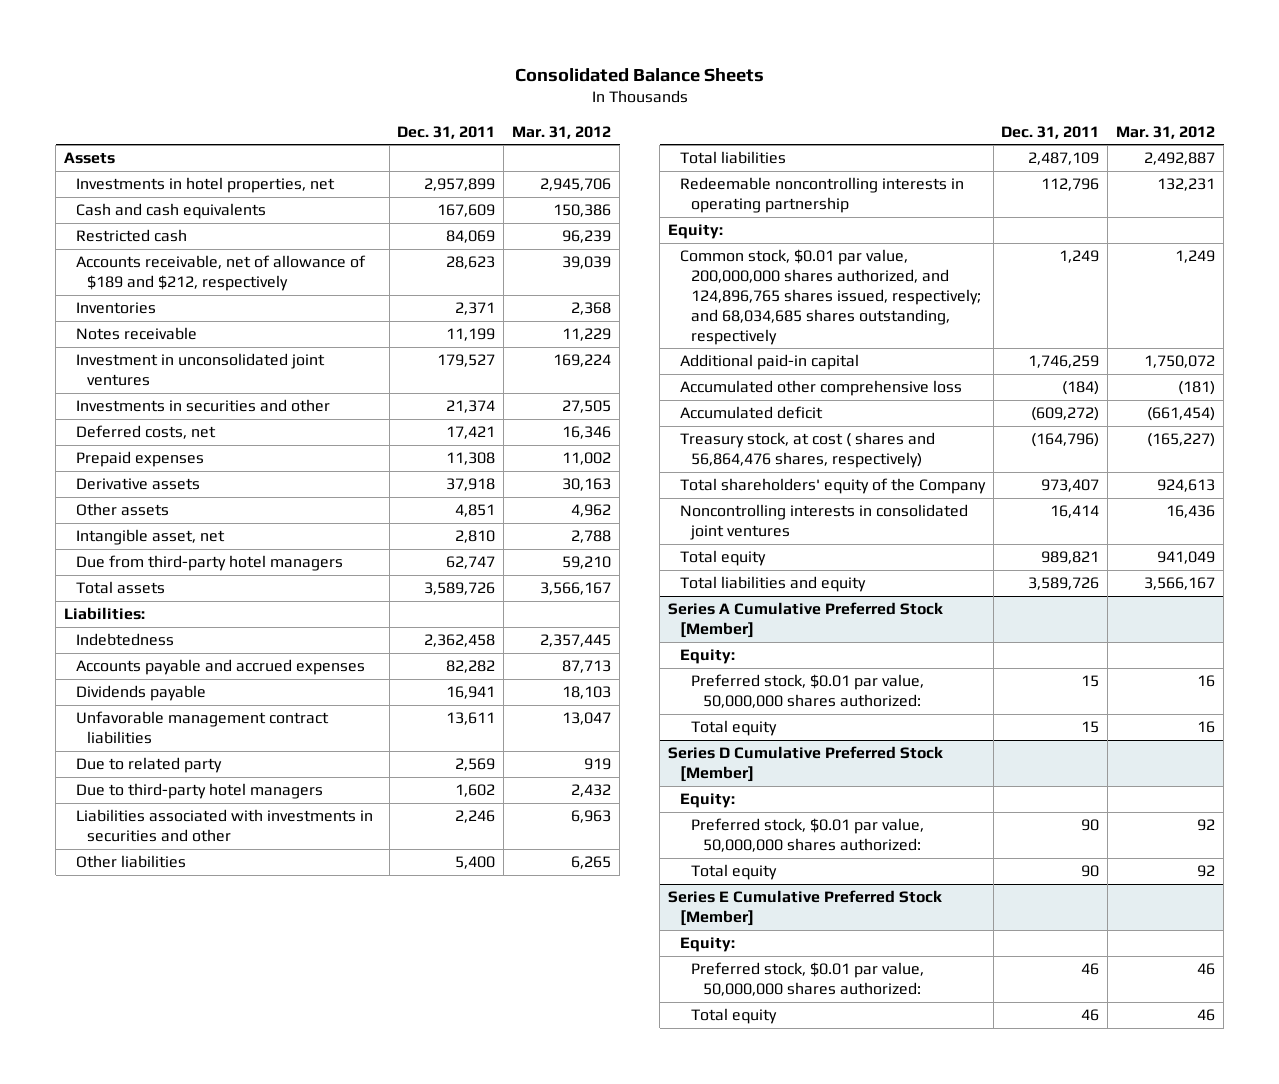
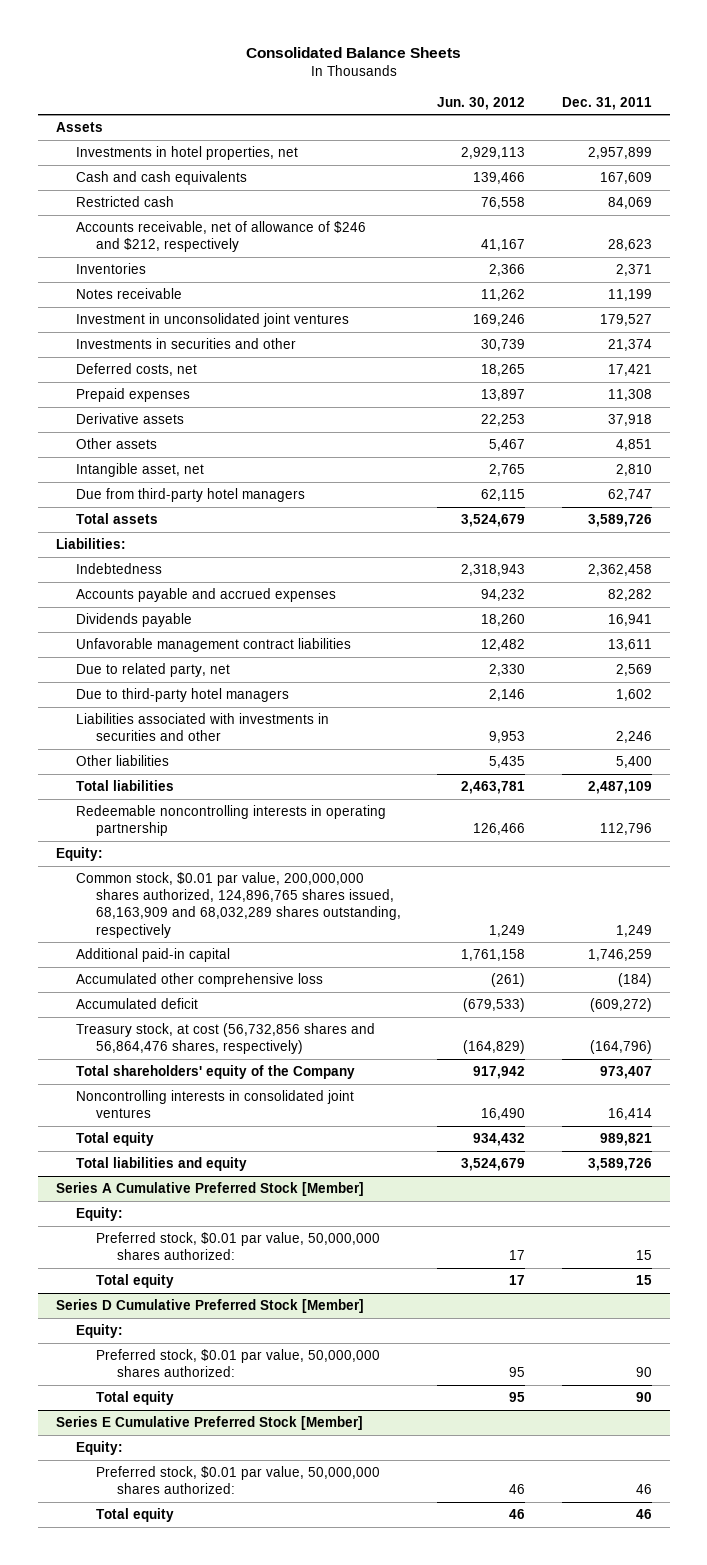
- | Dec. 31, 2011 | Mar. 31, 2012
+ | Jun. 30, 2012 | Dec. 31, 2011
- Accounts receivable, net of allowance of $189 and $212, respectively | 28,623 | 39,039
+ Accounts receivable, net of allowance of $246 and $212, respectively | 41,167 | 28,623
- Due to related party | 2,569 | 919
+ Due to related party, net | 2,330 | 2,569
- Common stock, $0.01 par value, 200,000,000 shares authorized, and 124,896,765 shares issued, respectively; and 68,034,685 shares outstanding, respectively | 1,249 | 1,249
+ Common stock, $0.01 par value, 200,000,000 shares authorized, 124,896,765 shares issued, 68,163,909 and 68,032,289 shares outstanding, respectively | 1,249 | 1,249
- Treasury stock, at cost ( shares and 56,864,476 shares, respectively) | (164,796) | (165,227)
+ Treasury stock, at cost (56,732,856 shares and 56,864,476 shares, respectively) | (164,829) | (164,796)

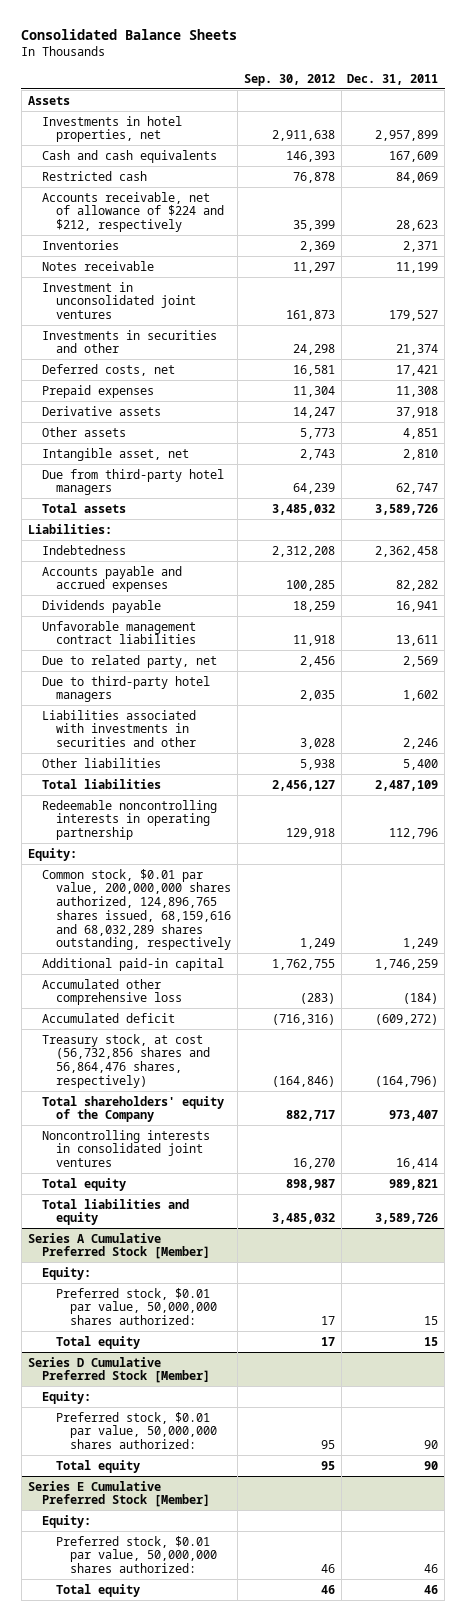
- | Jun. 30, 2012 | Dec. 31, 2011
+ | Sep. 30, 2012 | Dec. 31, 2011
- Accounts receivable, net of allowance of $246 and $212, respectively | 41,167 | 28,623
+ Accounts receivable, net of allowance of $224 and $212, respectively | 35,399 | 28,623
- Common stock, $0.01 par value, 200,000,000 shares authorized, 124,896,765 shares issued, 68,163,909 and 68,032,289 shares outstanding, respectively | 1,249 | 1,249
+ Common stock, $0.01 par value, 200,000,000 shares authorized, 124,896,765 shares issued, 68,159,616 and 68,032,289 shares outstanding, respectively | 1,249 | 1,249

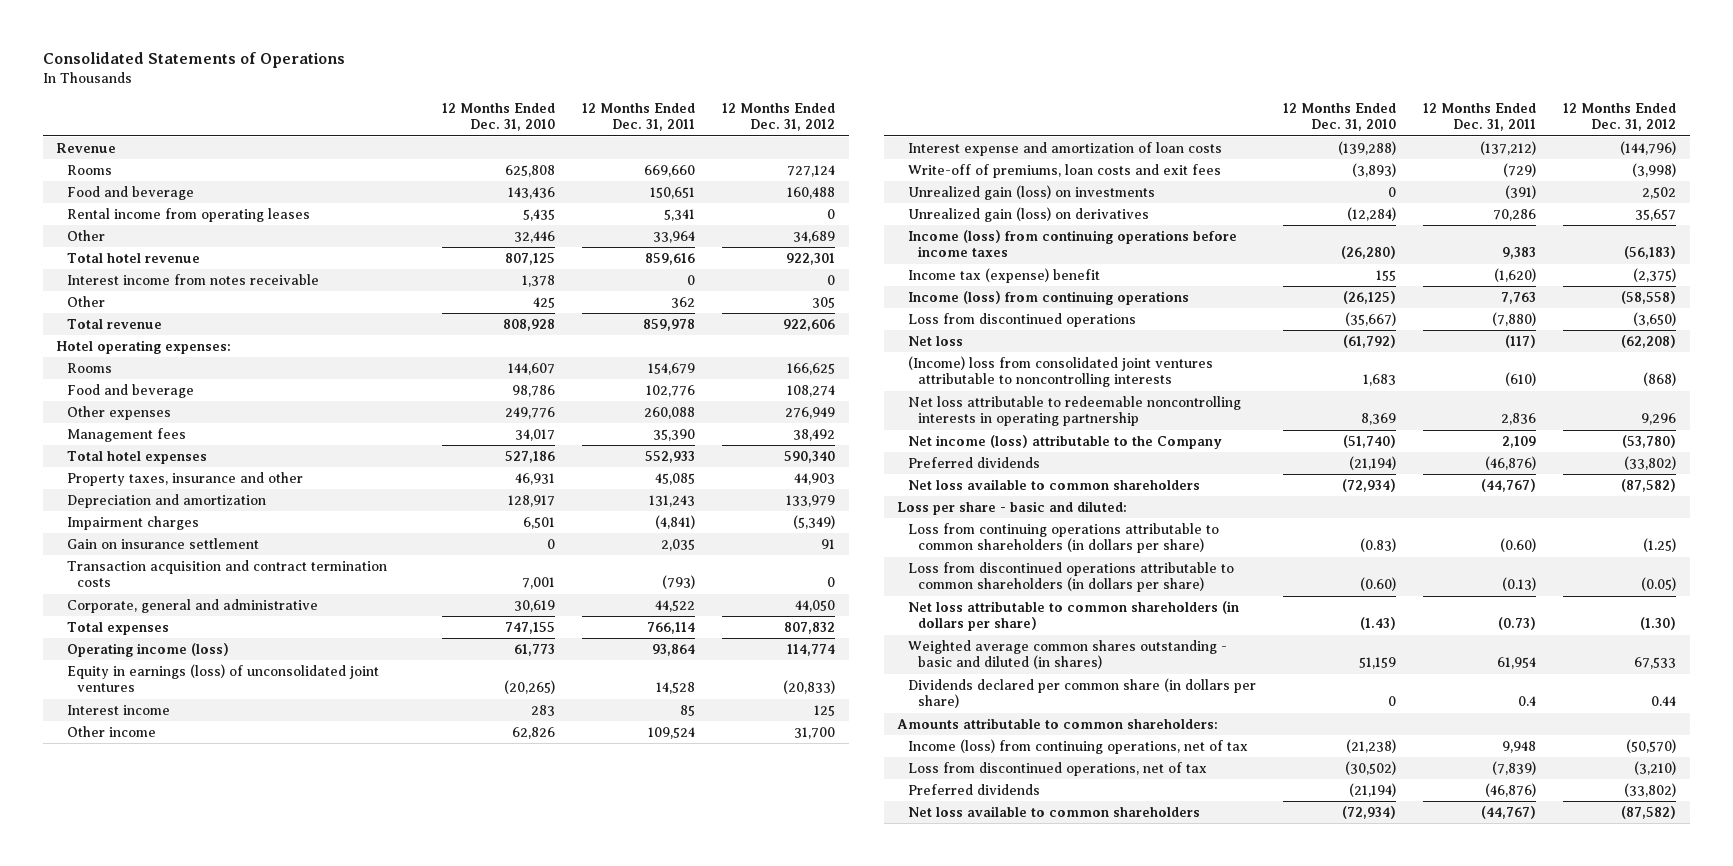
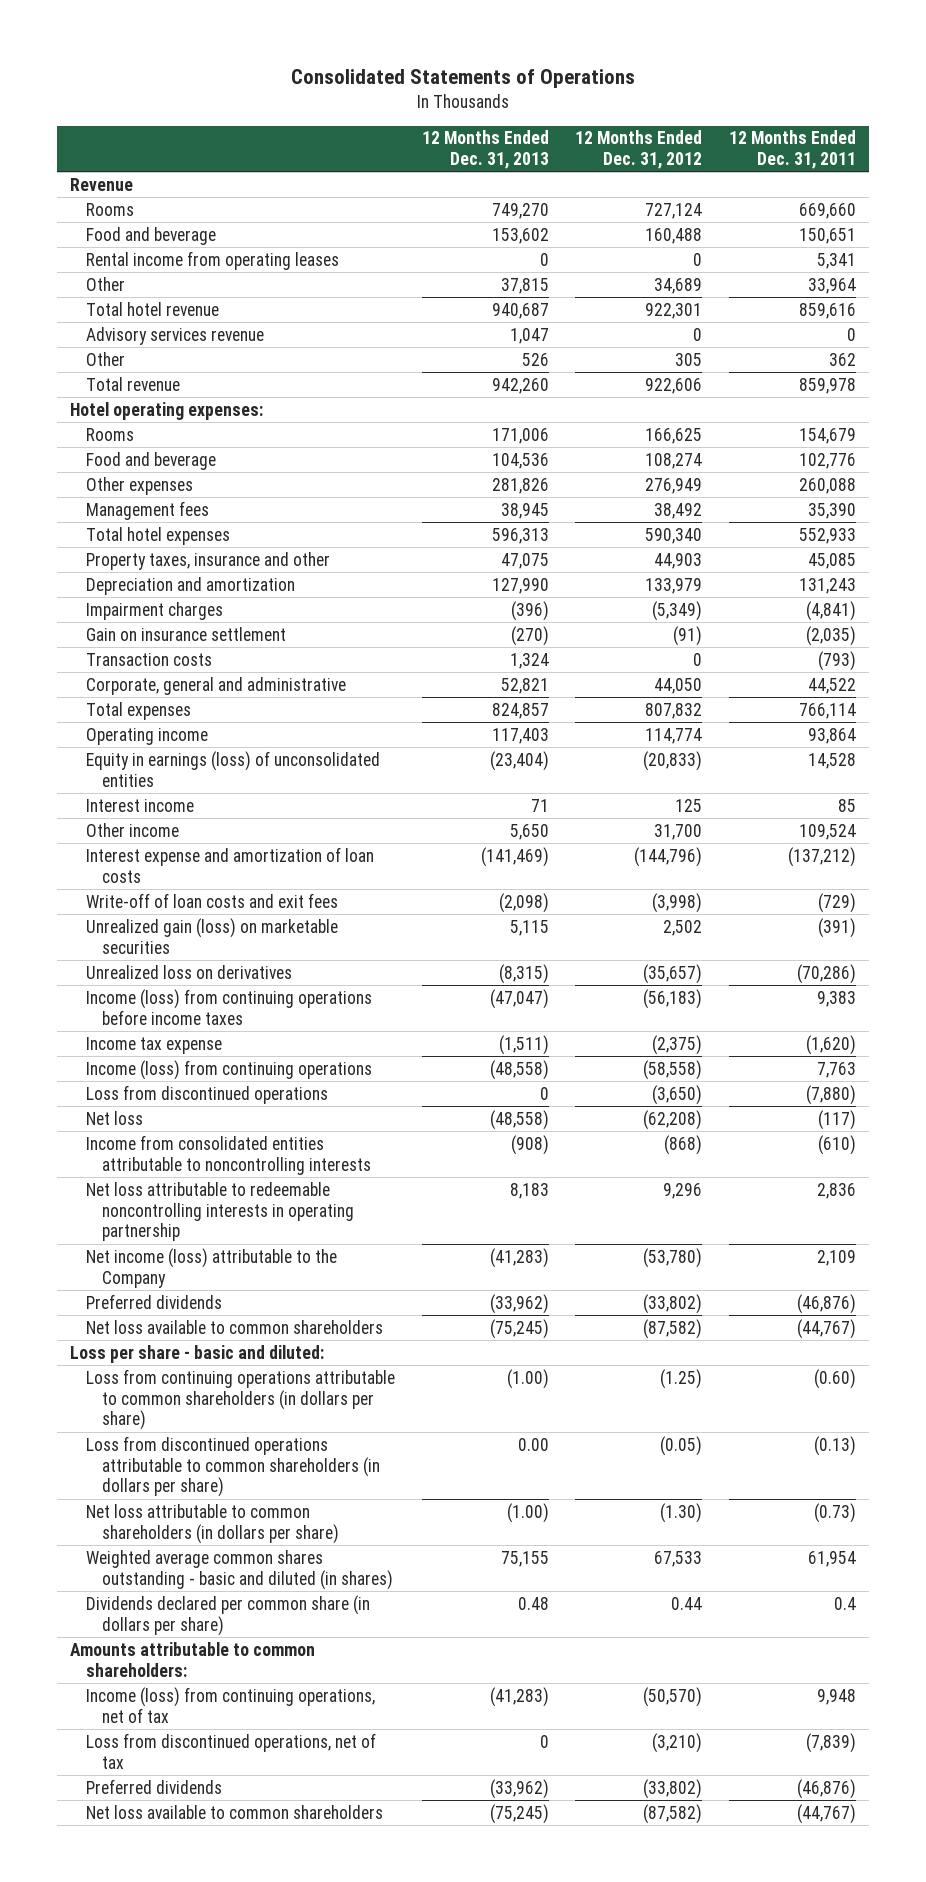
- | 12 Months Ended Dec. 31, 2010 | 12 Months Ended Dec. 31, 2011 | 12 Months Ended Dec. 31, 2012
+ | 12 Months Ended Dec. 31, 2013 | 12 Months Ended Dec. 31, 2012 | 12 Months Ended Dec. 31, 2011
- Interest income from notes receivable | 1,378 | 0 | 0
+ Advisory services revenue | 1,047 | 0 | 0
- Gain on insurance settlement | 0 | 2,035 | 91
- Transaction acquisition and contract termination costs | 7,001 | (793) | 0
+ Gain on insurance settlement | (270) | (91) | (2,035)
+ Transaction costs | 1,324 | 0 | (793)
- Operating income (loss) | 61,773 | 93,864 | 114,774
- Equity in earnings (loss) of unconsolidated joint ventures | (20,265) | 14,528 | (20,833)
+ Operating income | 117,403 | 114,774 | 93,864
+ Equity in earnings (loss) of unconsolidated entities | (23,404) | (20,833) | 14,528
- Write-off of premiums, loan costs and exit fees | (3,893) | (729) | (3,998)
- Unrealized gain (loss) on investments | 0 | (391) | 2,502
- Unrealized gain (loss) on derivatives | (12,284) | 70,286 | 35,657
+ Write-off of loan costs and exit fees | (2,098) | (3,998) | (729)
+ Unrealized gain (loss) on marketable securities | 5,115 | 2,502 | (391)
+ Unrealized loss on derivatives | (8,315) | (35,657) | (70,286)
- Income tax (expense) benefit | 155 | (1,620) | (2,375)
+ Income tax expense | (1,511) | (2,375) | (1,620)
- (Income) loss from consolidated joint ventures attributable to noncontrolling interests | 1,683 | (610) | (868)
+ Income from consolidated entities attributable to noncontrolling interests | (908) | (868) | (610)

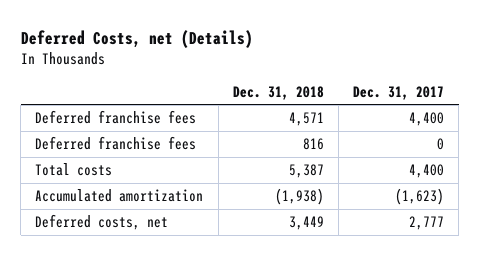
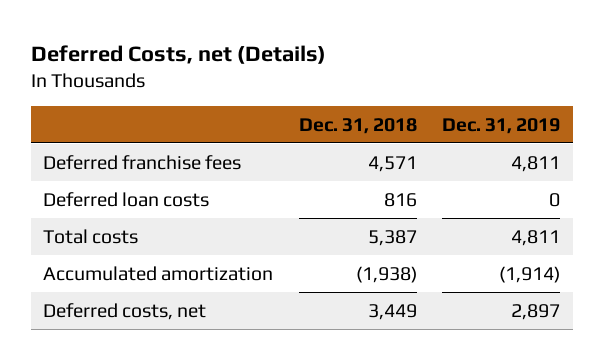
- | Dec. 31, 2018 | Dec. 31, 2017
+ | Dec. 31, 2018 | Dec. 31, 2019
- Deferred franchise fees | 816 | 0
+ Deferred loan costs | 816 | 0

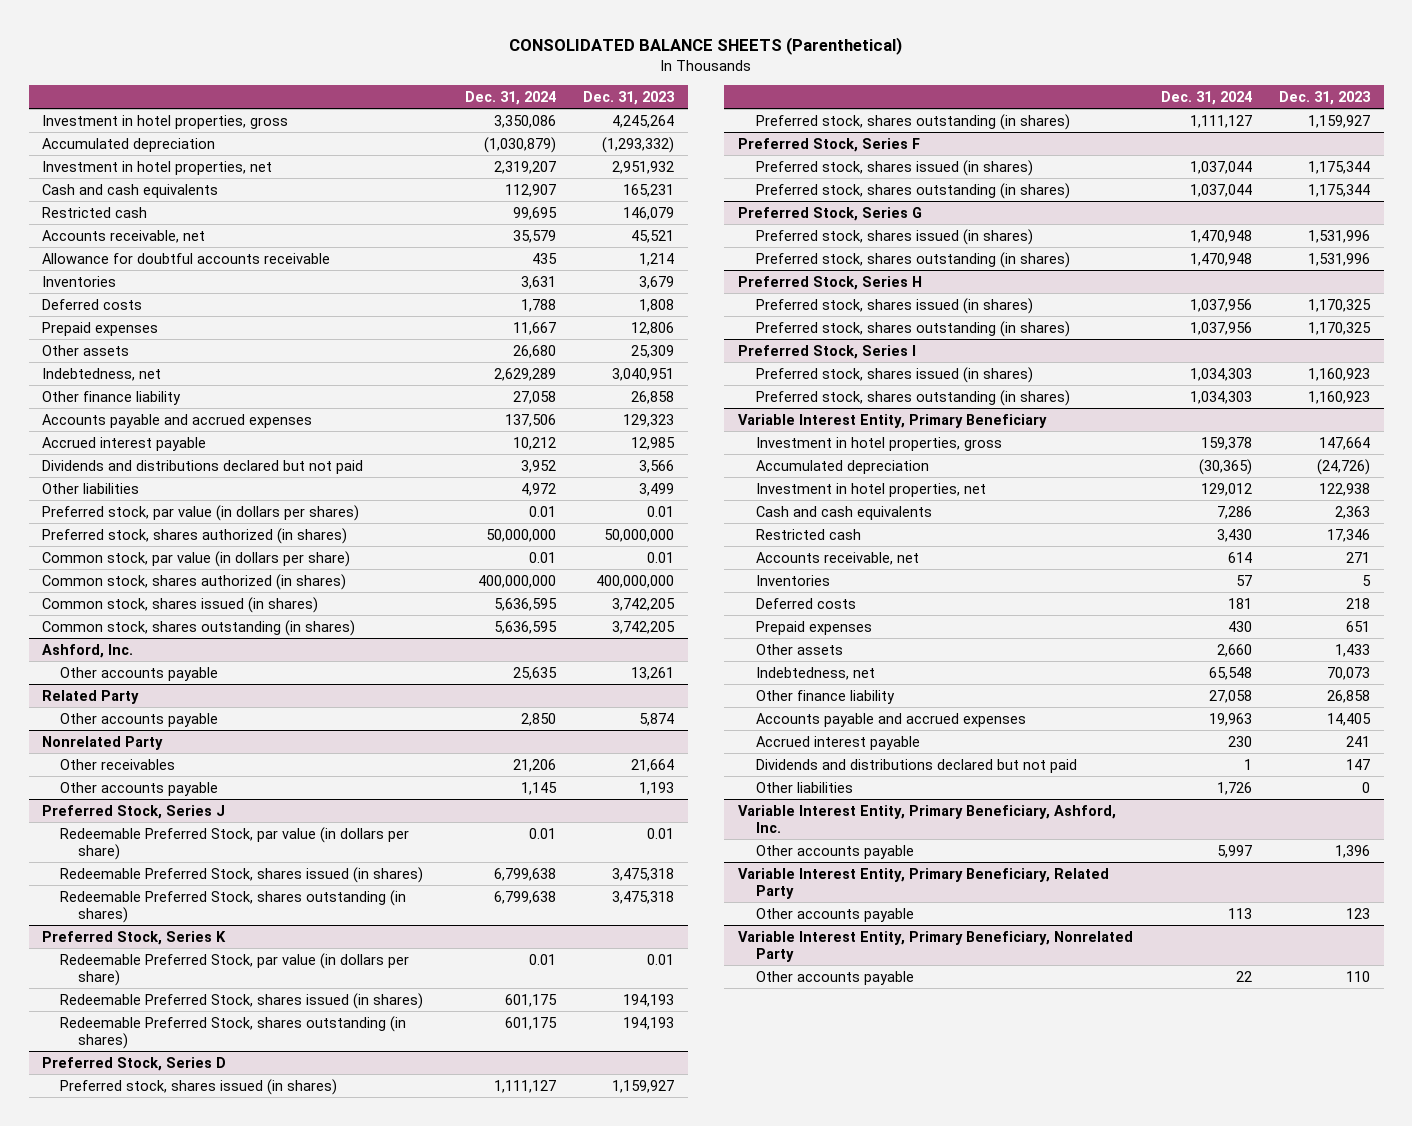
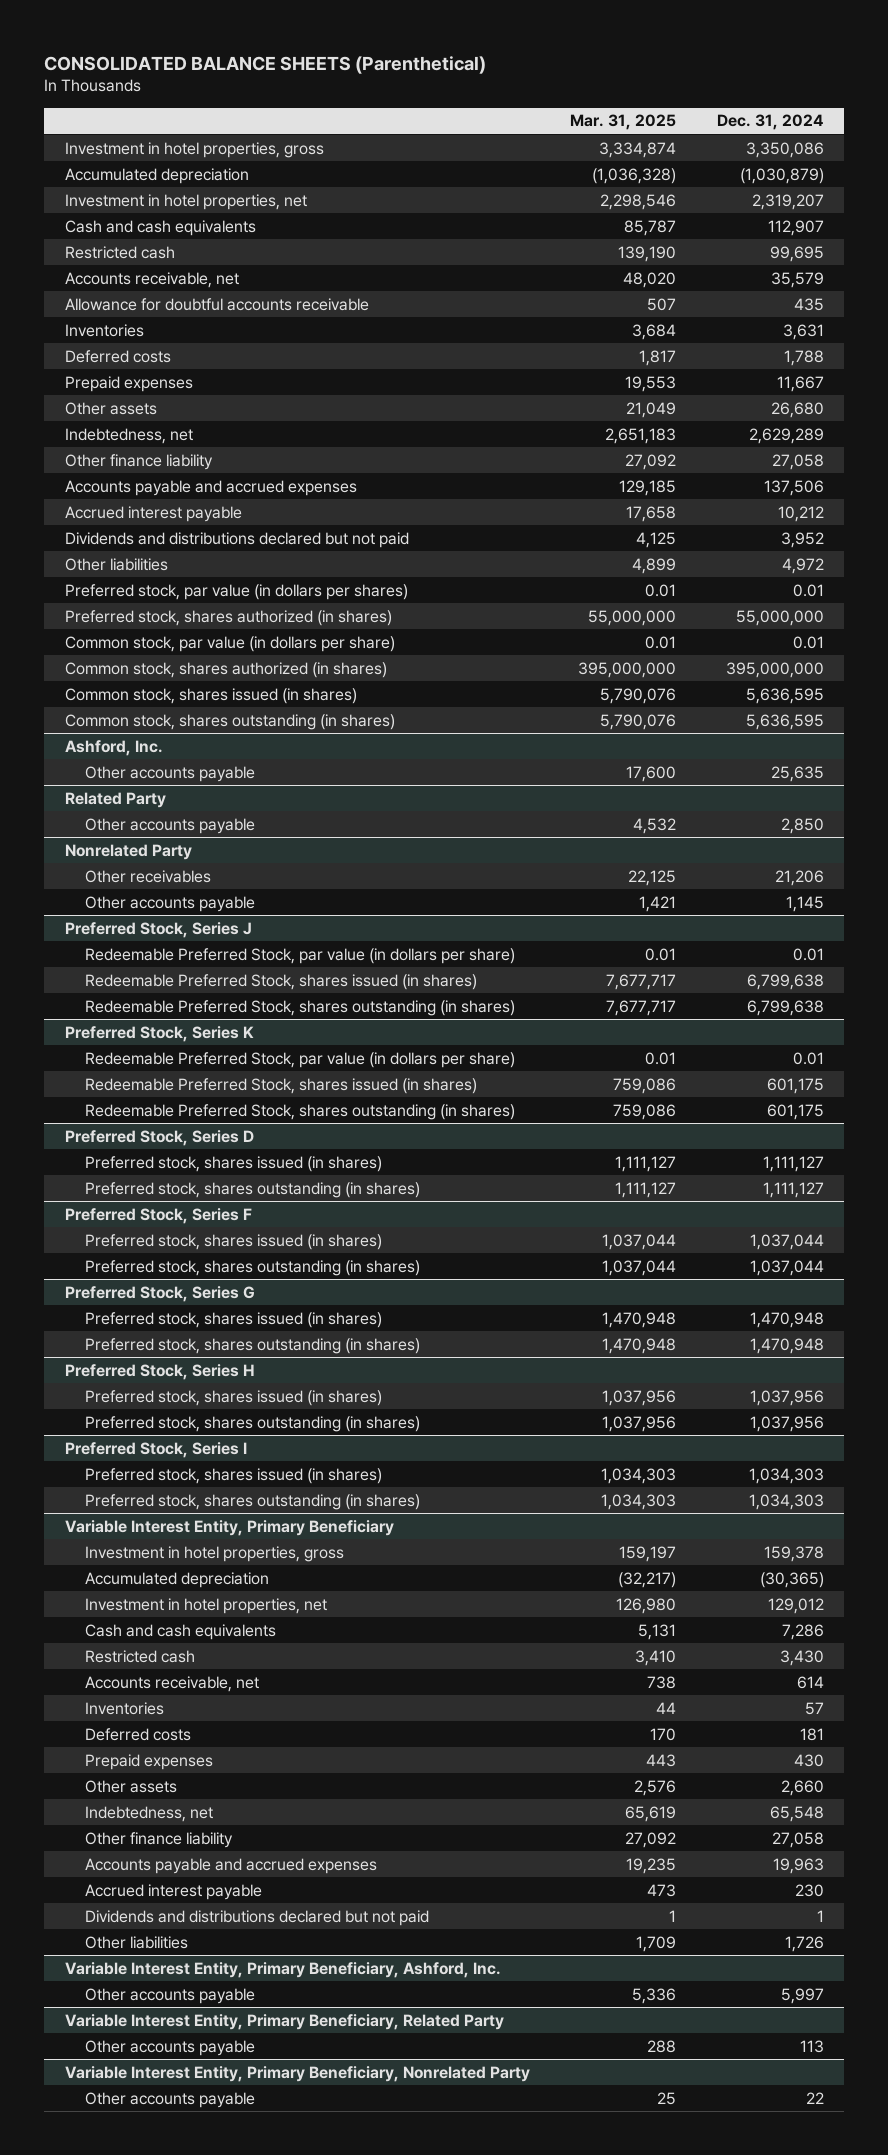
- | Dec. 31, 2024 | Dec. 31, 2023
+ | Mar. 31, 2025 | Dec. 31, 2024
- Preferred stock, shares authorized (in shares) | 50,000,000 | 50,000,000
+ Preferred stock, shares authorized (in shares) | 55,000,000 | 55,000,000
- Common stock, shares authorized (in shares) | 400,000,000 | 400,000,000
+ Common stock, shares authorized (in shares) | 395,000,000 | 395,000,000

